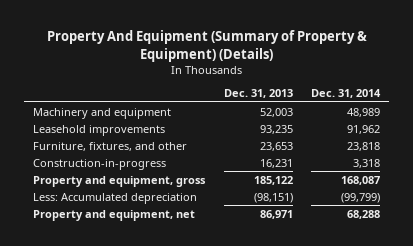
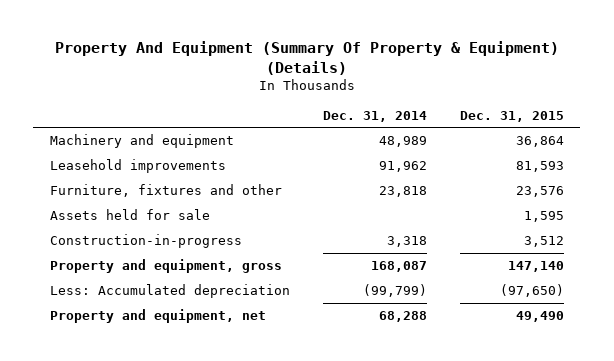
- Property And Equipment (Summary of Property & Equipment) (Details)
+ Property And Equipment (Summary Of Property & Equipment) (Details)
- | Dec. 31, 2013 | Dec. 31, 2014
+ | Dec. 31, 2014 | Dec. 31, 2015
- Furniture, fixtures, and other | 23,653 | 23,818
+ Furniture, fixtures and other | 23,818 | 23,576
+ Assets held for sale | | 1,595

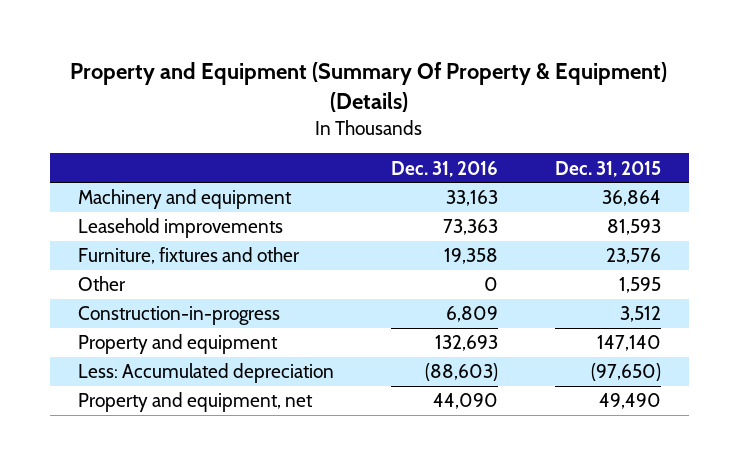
- Property And Equipment (Summary Of Property & Equipment) (Details)
+ Property and Equipment (Summary Of Property & Equipment) (Details)
- | Dec. 31, 2014 | Dec. 31, 2015
+ | Dec. 31, 2016 | Dec. 31, 2015
- Assets held for sale | | 1,595
+ Other | 0 | 1,595
- Property and equipment, gross | 168,087 | 147,140
+ Property and equipment | 132,693 | 147,140

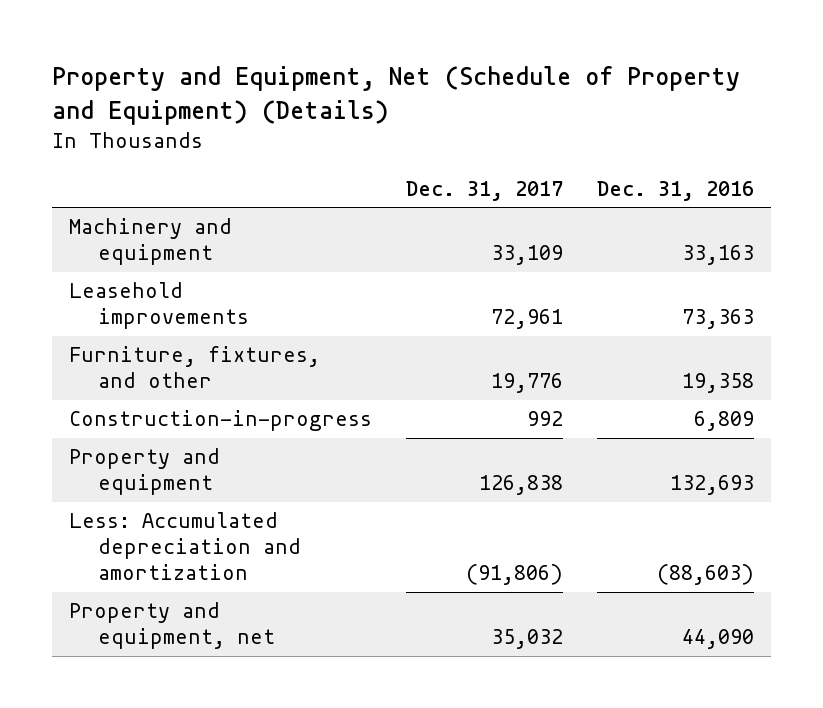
- Property and Equipment (Summary Of Property & Equipment) (Details)
+ Property and Equipment, Net (Schedule of Property and Equipment) (Details)
- | Dec. 31, 2016 | Dec. 31, 2015
+ | Dec. 31, 2017 | Dec. 31, 2016
- Furniture, fixtures and other | 19,358 | 23,576
- Other | 0 | 1,595
+ Furniture, fixtures, and other | 19,776 | 19,358
- Less: Accumulated depreciation | (88,603) | (97,650)
+ Less: Accumulated depreciation and amortization | (91,806) | (88,603)

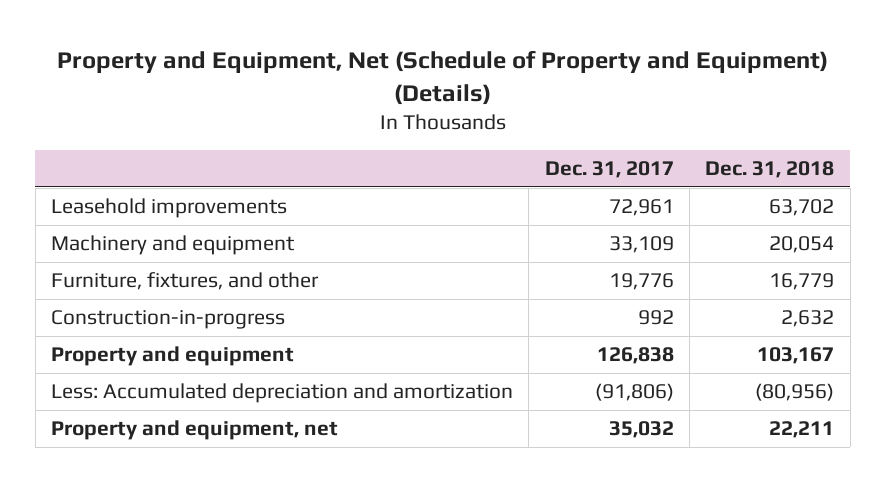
- | Dec. 31, 2017 | Dec. 31, 2016
+ | Dec. 31, 2017 | Dec. 31, 2018
moved down: Machinery and equipment | 33,109 | 20,054

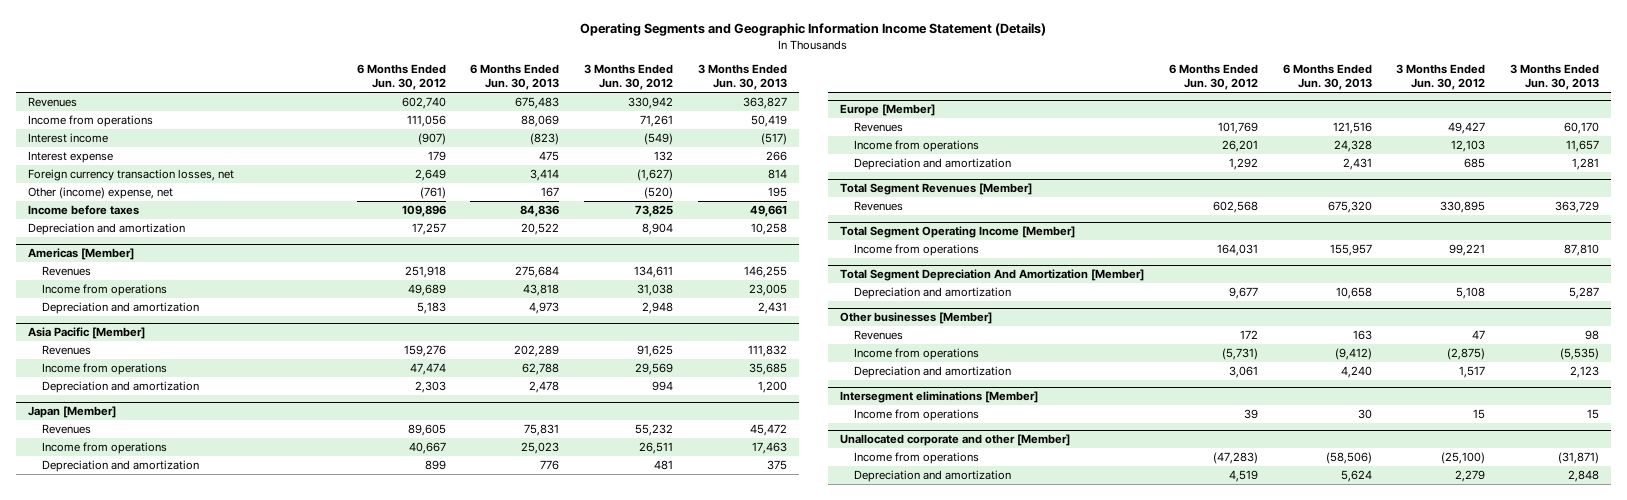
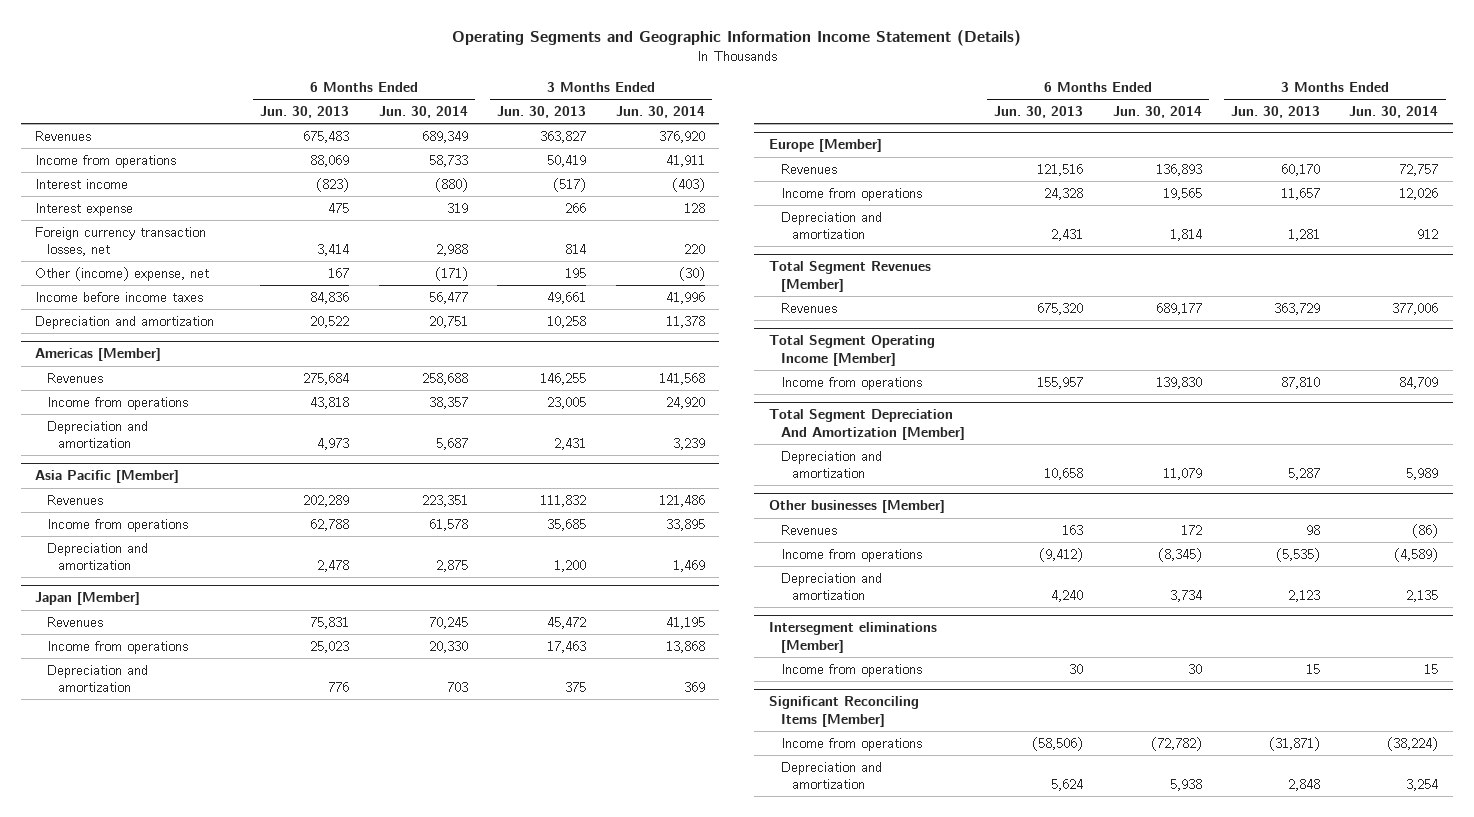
- | 6 Months Ended Jun. 30, 2012 | 6 Months Ended Jun. 30, 2013 | 3 Months Ended Jun. 30, 2012 | 3 Months Ended Jun. 30, 2013
+ | 6 Months Ended Jun. 30, 2013 | 6 Months Ended Jun. 30, 2014 | 3 Months Ended Jun. 30, 2013 | 3 Months Ended Jun. 30, 2014
- Income before taxes | 109,896 | 84,836 | 73,825 | 49,661
+ Income before income taxes | 84,836 | 56,477 | 49,661 | 41,996
- Unallocated corporate and other [Member]
+ Significant Reconciling Items [Member]

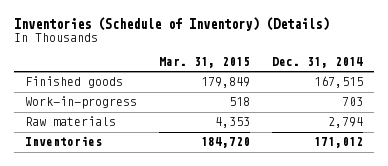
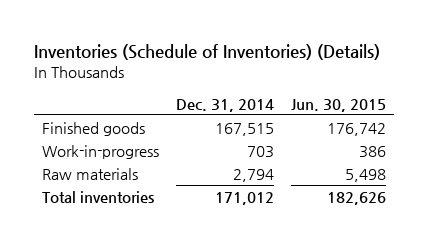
- Inventories (Schedule of Inventory) (Details)
+ Inventories (Schedule of Inventories) (Details)
- | Mar. 31, 2015 | Dec. 31, 2014
+ | Dec. 31, 2014 | Jun. 30, 2015
- Inventories | 184,720 | 171,012
+ Total inventories | 171,012 | 182,626

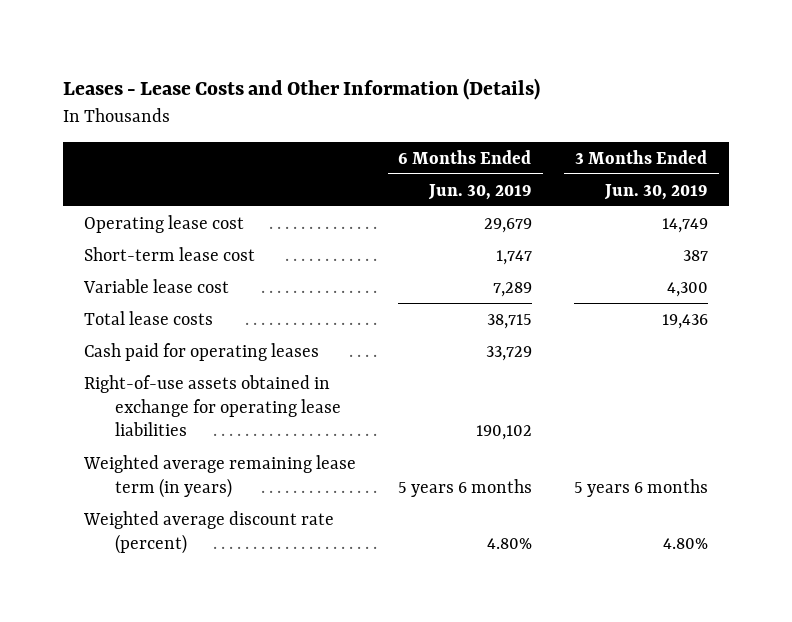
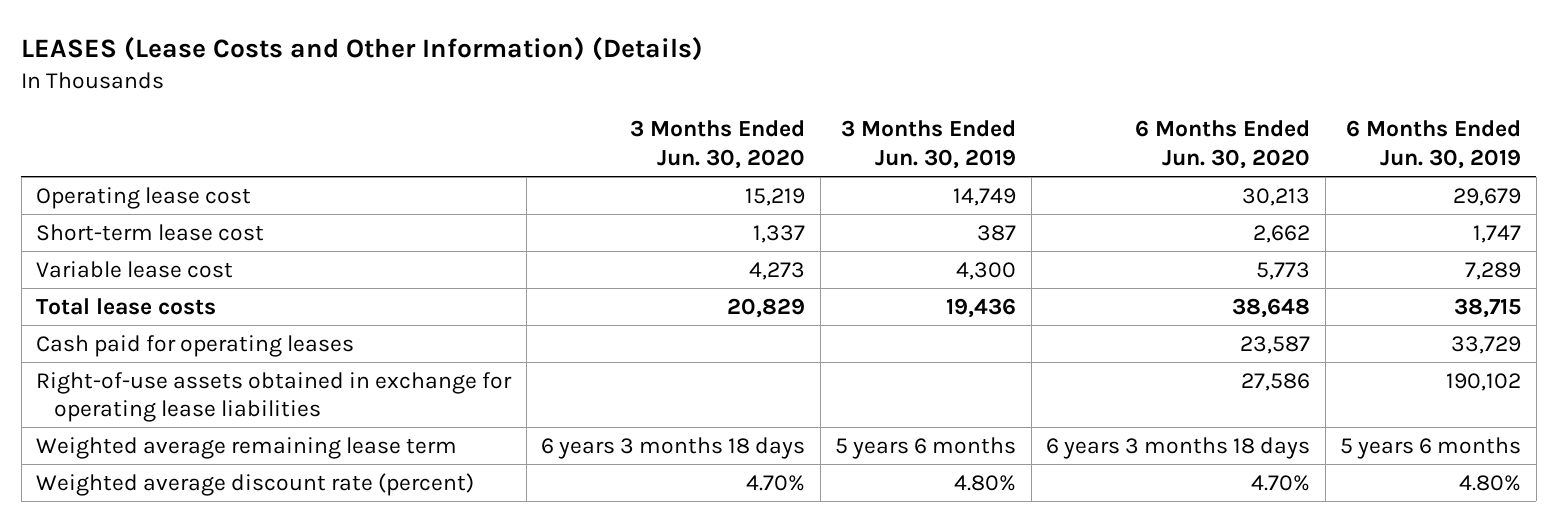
- Leases - Lease Costs and Other Information (Details)
+ LEASES (Lease Costs and Other Information) (Details)
- | 6 Months Ended Jun. 30, 2019 | 3 Months Ended Jun. 30, 2019
+ | 3 Months Ended Jun. 30, 2020 | 3 Months Ended Jun. 30, 2019 | 6 Months Ended Jun. 30, 2020 | 6 Months Ended Jun. 30, 2019
- Weighted average remaining lease term (in years) | 5 years 6 months | 5 years 6 months
+ Weighted average remaining lease term | 6 years 3 months 18 days | 5 years 6 months | 6 years 3 months 18 days | 5 years 6 months

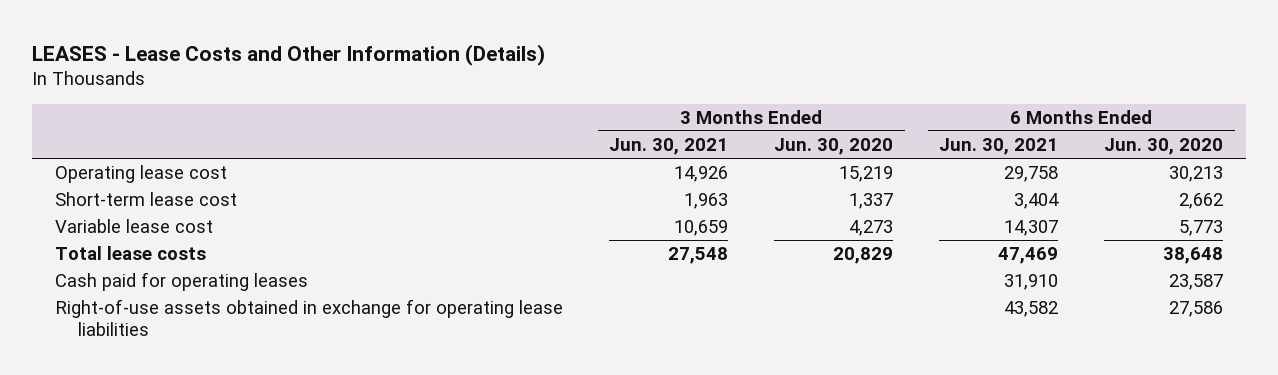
- LEASES (Lease Costs and Other Information) (Details)
+ LEASES - Lease Costs and Other Information (Details)
- | 3 Months Ended Jun. 30, 2020 | 3 Months Ended Jun. 30, 2019 | 6 Months Ended Jun. 30, 2020 | 6 Months Ended Jun. 30, 2019
+ | 3 Months Ended Jun. 30, 2021 | 3 Months Ended Jun. 30, 2020 | 6 Months Ended Jun. 30, 2021 | 6 Months Ended Jun. 30, 2020
- Weighted average remaining lease term | 6 years 3 months 18 days | 5 years 6 months | 6 years 3 months 18 days | 5 years 6 months
- Weighted average discount rate (percent) | 4.70% | 4.80% | 4.70% | 4.80%

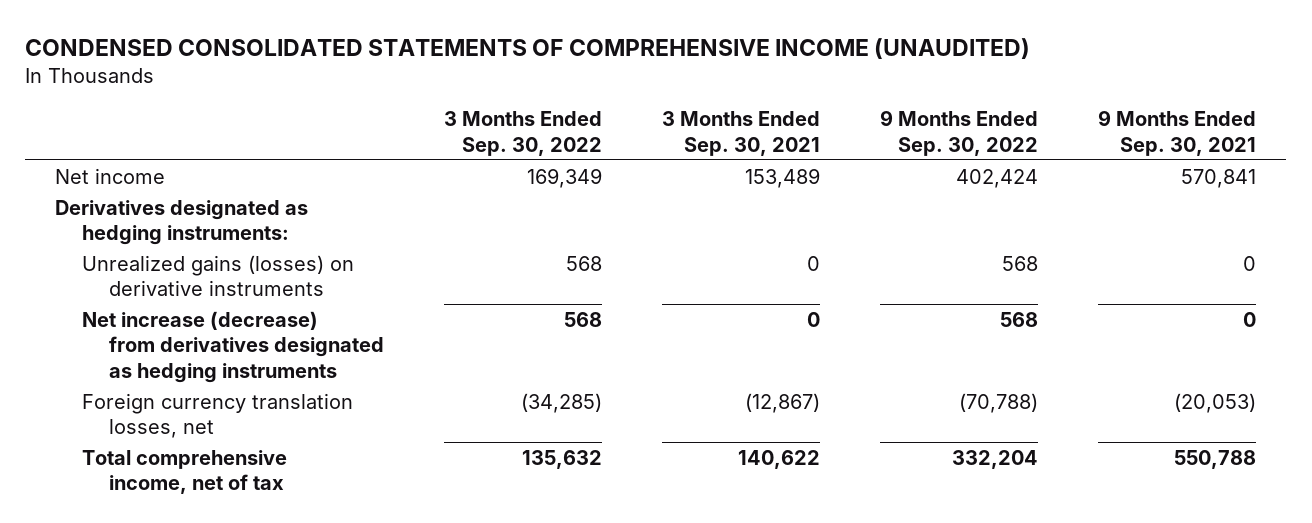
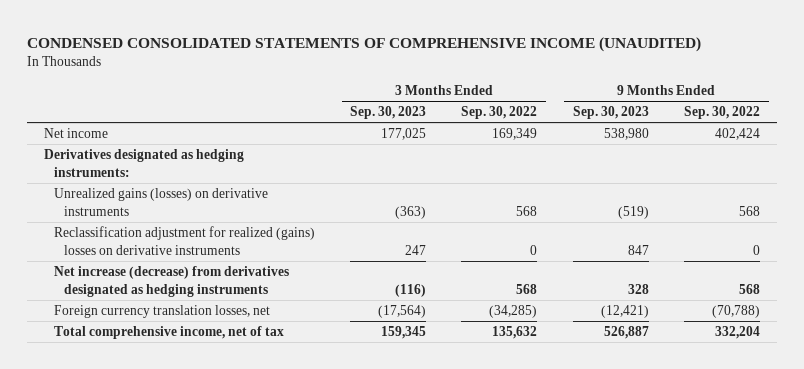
- | 3 Months Ended Sep. 30, 2022 | 3 Months Ended Sep. 30, 2021 | 9 Months Ended Sep. 30, 2022 | 9 Months Ended Sep. 30, 2021
+ | 3 Months Ended Sep. 30, 2023 | 3 Months Ended Sep. 30, 2022 | 9 Months Ended Sep. 30, 2023 | 9 Months Ended Sep. 30, 2022
+ Reclassification adjustment for realized (gains) losses on derivative instruments | 247 | 0 | 847 | 0

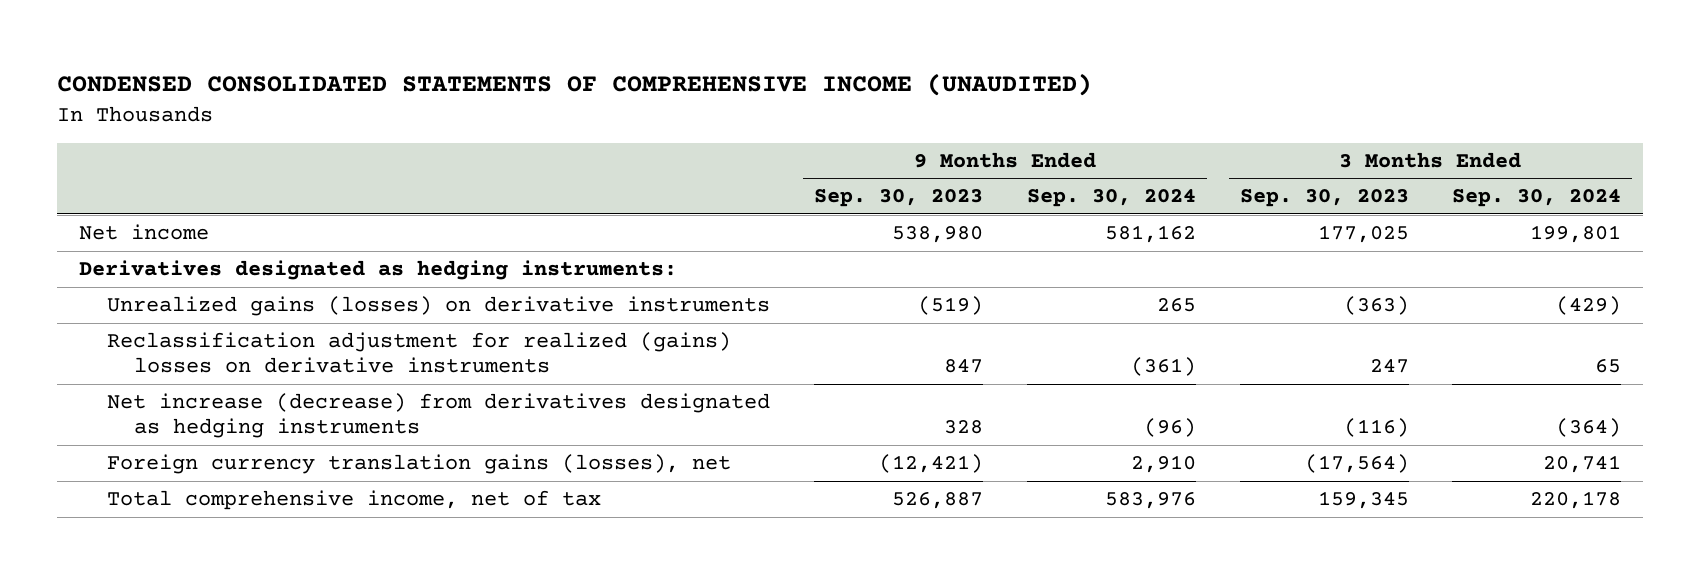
- | 3 Months Ended Sep. 30, 2023 | 3 Months Ended Sep. 30, 2022 | 9 Months Ended Sep. 30, 2023 | 9 Months Ended Sep. 30, 2022
+ | 9 Months Ended Sep. 30, 2023 | 9 Months Ended Sep. 30, 2024 | 3 Months Ended Sep. 30, 2023 | 3 Months Ended Sep. 30, 2024
- Foreign currency translation losses, net | (17,564) | (34,285) | (12,421) | (70,788)
+ Foreign currency translation gains (losses), net | (12,421) | 2,910 | (17,564) | 20,741

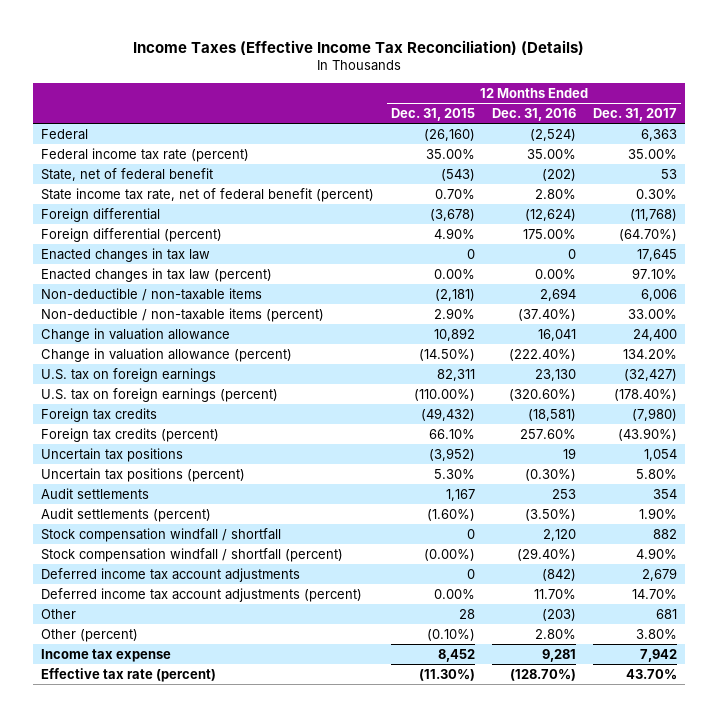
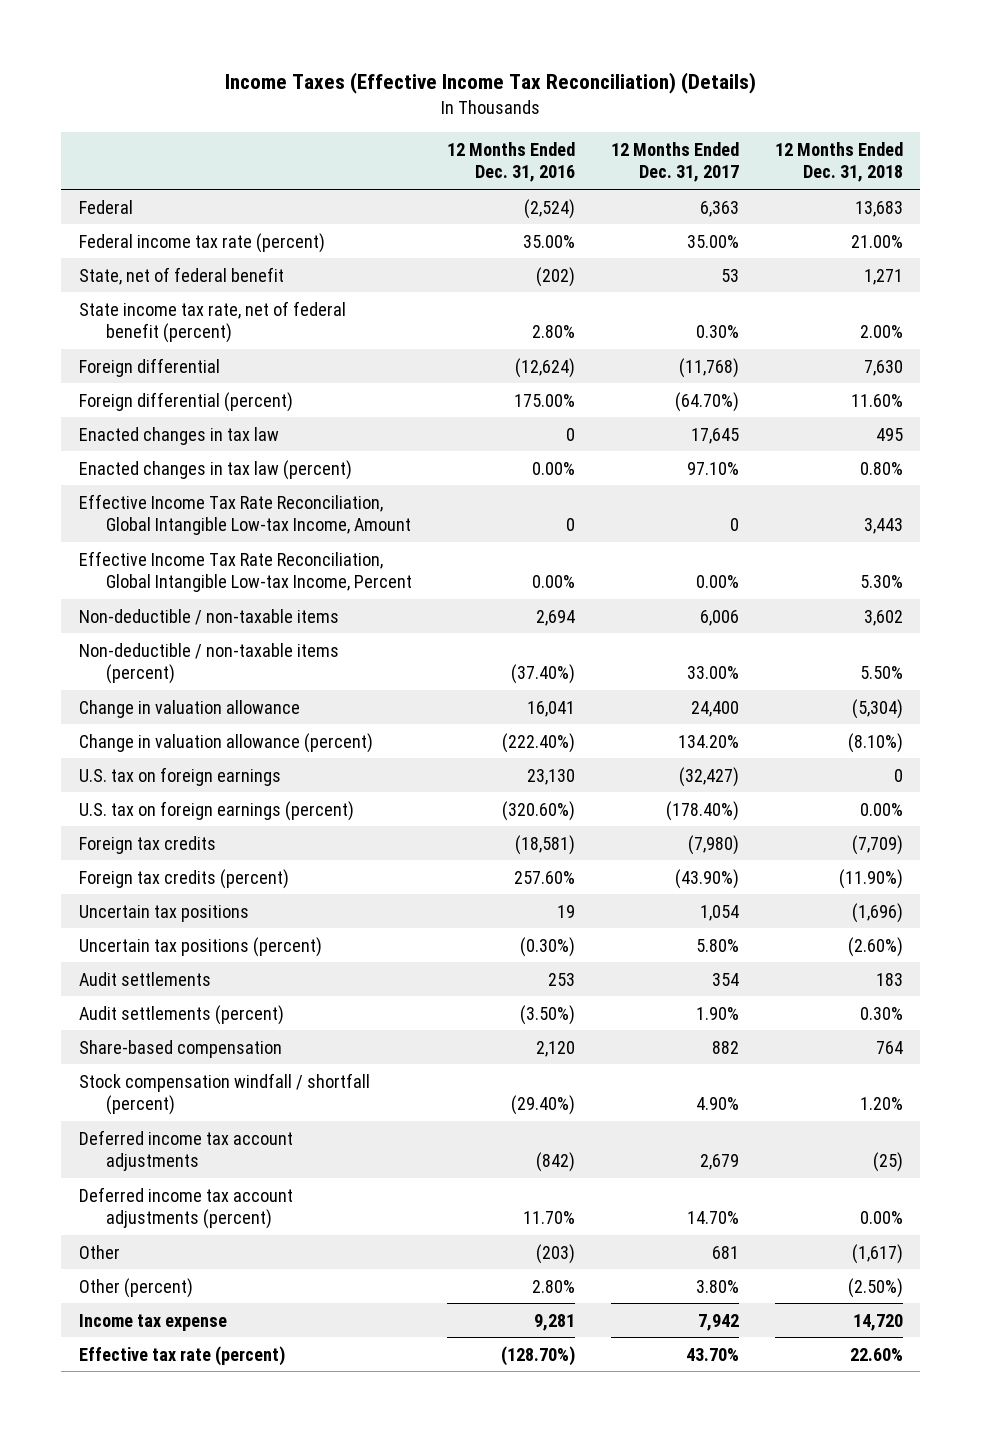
- | 12 Months Ended Dec. 31, 2015 | 12 Months Ended Dec. 31, 2016 | 12 Months Ended Dec. 31, 2017
+ | 12 Months Ended Dec. 31, 2016 | 12 Months Ended Dec. 31, 2017 | 12 Months Ended Dec. 31, 2018
+ Effective Income Tax Rate Reconciliation, Global Intangible Low-tax Income, Amount | 0 | 0 | 3,443
+ Effective Income Tax Rate Reconciliation, Global Intangible Low-tax Income, Percent | 0.00% | 0.00% | 5.30%
- Stock compensation windfall / shortfall | 0 | 2,120 | 882
+ Share-based compensation | 2,120 | 882 | 764

